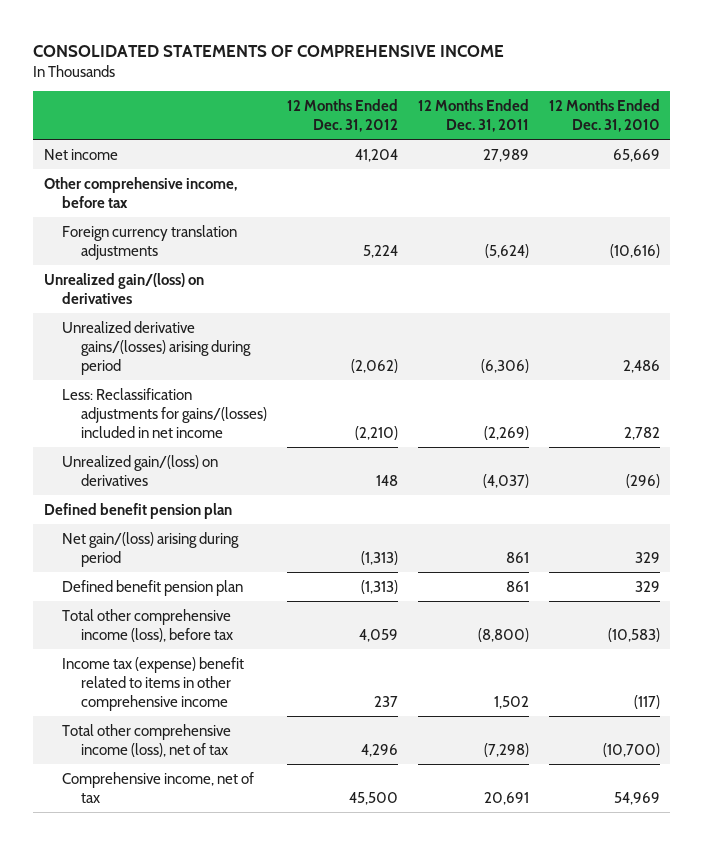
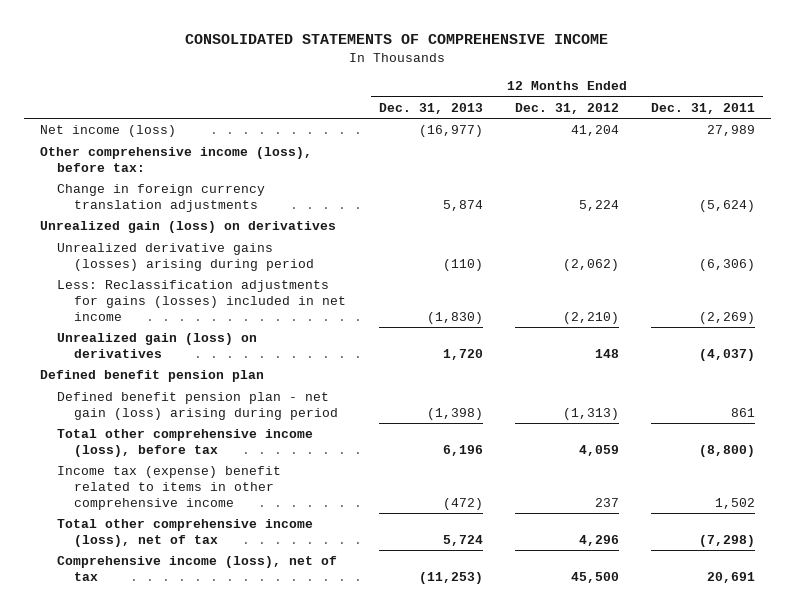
- | 12 Months Ended Dec. 31, 2012 | 12 Months Ended Dec. 31, 2011 | 12 Months Ended Dec. 31, 2010
+ | 12 Months Ended Dec. 31, 2013 | 12 Months Ended Dec. 31, 2012 | 12 Months Ended Dec. 31, 2011
- Net income | 41,204 | 27,989 | 65,669
- Other comprehensive income, before tax
- Foreign currency translation adjustments | 5,224 | (5,624) | (10,616)
- Unrealized gain/(loss) on derivatives
- Unrealized derivative gains/(losses) arising during period | (2,062) | (6,306) | 2,486
- Less: Reclassification adjustments for gains/(losses) included in net income | (2,210) | (2,269) | 2,782
- Unrealized gain/(loss) on derivatives | 148 | (4,037) | (296)
+ Net income (loss) | (16,977) | 41,204 | 27,989
+ Other comprehensive income (loss), before tax:
+ Change in foreign currency translation adjustments | 5,874 | 5,224 | (5,624)
+ Unrealized gain (loss) on derivatives
+ Unrealized derivative gains (losses) arising during period | (110) | (2,062) | (6,306)
+ Less: Reclassification adjustments for gains (losses) included in net income | (1,830) | (2,210) | (2,269)
+ Unrealized gain (loss) on derivatives | 1,720 | 148 | (4,037)
- Net gain/(loss) arising during period | (1,313) | 861 | 329
- Defined benefit pension plan | (1,313) | 861 | 329
+ Defined benefit pension plan - net gain (loss) arising during period | (1,398) | (1,313) | 861
- Comprehensive income, net of tax | 45,500 | 20,691 | 54,969
+ Comprehensive income (loss), net of tax | (11,253) | 45,500 | 20,691

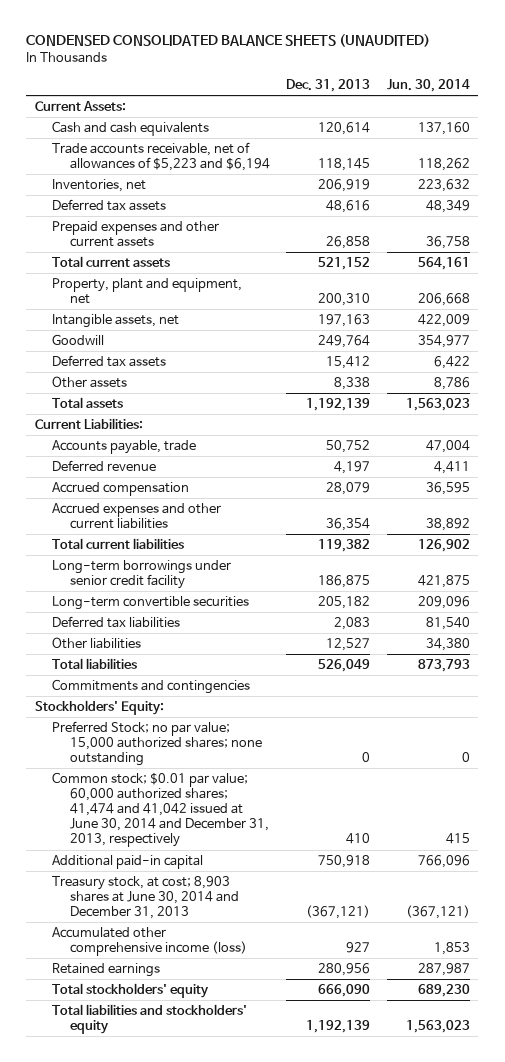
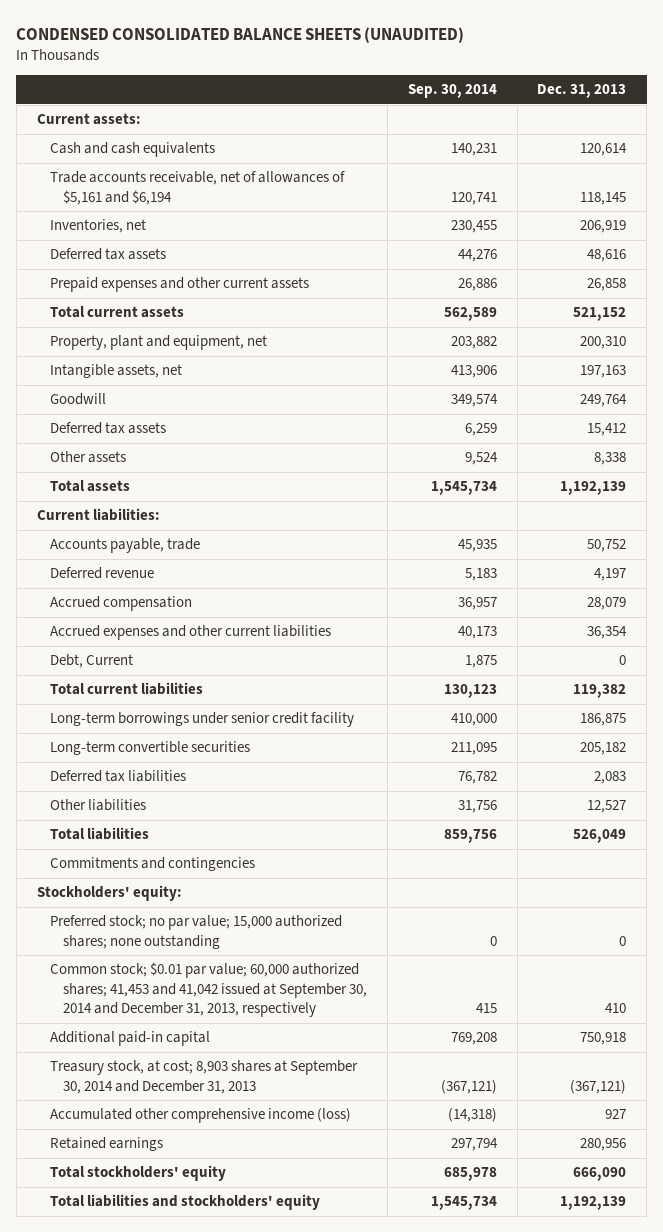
- | Dec. 31, 2013 | Jun. 30, 2014
+ | Sep. 30, 2014 | Dec. 31, 2013
- Current Assets:
+ Current assets:
- Trade accounts receivable, net of allowances of $5,223 and $6,194 | 118,145 | 118,262
+ Trade accounts receivable, net of allowances of $5,161 and $6,194 | 120,741 | 118,145
- Current Liabilities:
+ Current liabilities:
+ Debt, Current | 1,875 | 0
- Stockholders' Equity:
- Preferred Stock; no par value; 15,000 authorized shares; none outstanding | 0 | 0
- Common stock; $0.01 par value; 60,000 authorized shares; 41,474 and 41,042 issued at June 30, 2014 and December 31, 2013, respectively | 410 | 415
+ Stockholders' equity:
+ Preferred stock; no par value; 15,000 authorized shares; none outstanding | 0 | 0
+ Common stock; $0.01 par value; 60,000 authorized shares; 41,453 and 41,042 issued at September 30, 2014 and December 31, 2013, respectively | 415 | 410
- Treasury stock, at cost; 8,903 shares at June 30, 2014 and December 31, 2013 | (367,121) | (367,121)
+ Treasury stock, at cost; 8,903 shares at September 30, 2014 and December 31, 2013 | (367,121) | (367,121)

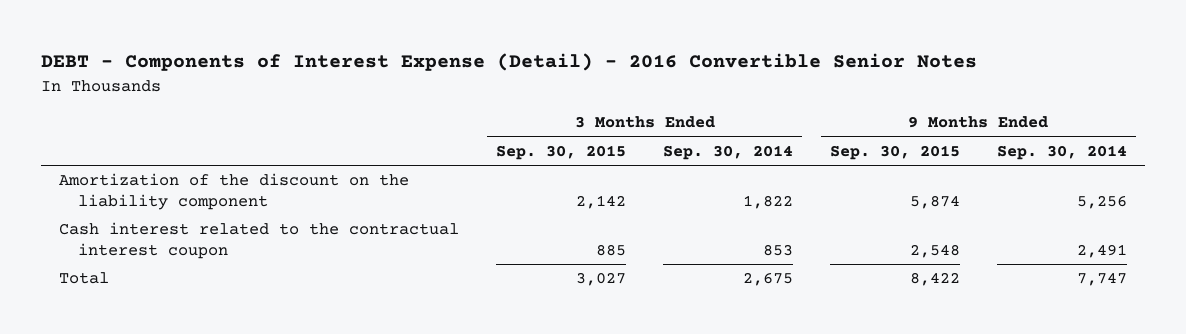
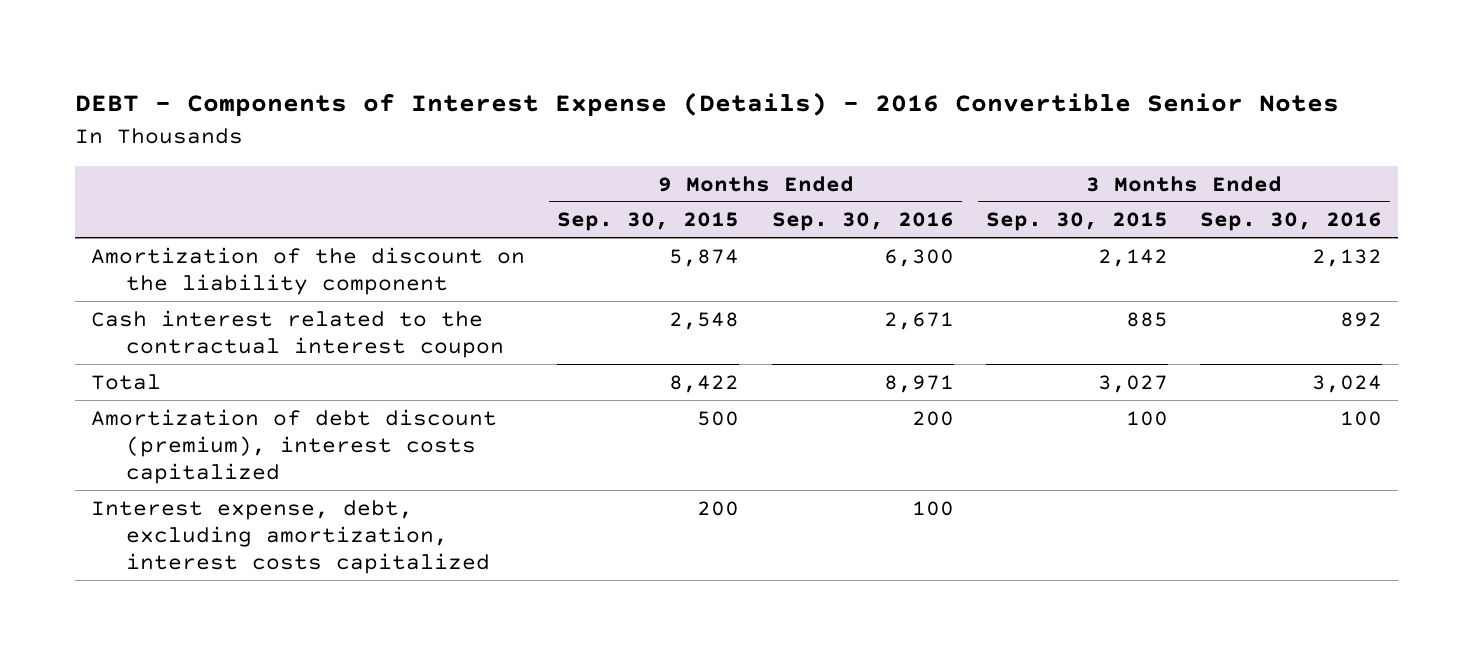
- DEBT - Components of Interest Expense (Detail) - 2016 Convertible Senior Notes
+ DEBT - Components of Interest Expense (Details) - 2016 Convertible Senior Notes
- | 3 Months Ended Sep. 30, 2015 | 3 Months Ended Sep. 30, 2014 | 9 Months Ended Sep. 30, 2015 | 9 Months Ended Sep. 30, 2014
+ | 9 Months Ended Sep. 30, 2015 | 9 Months Ended Sep. 30, 2016 | 3 Months Ended Sep. 30, 2015 | 3 Months Ended Sep. 30, 2016
+ Amortization of debt discount (premium), interest costs capitalized | 500 | 200 | 100 | 100
+ Interest expense, debt, excluding amortization, interest costs capitalized | 200 | 100 | |

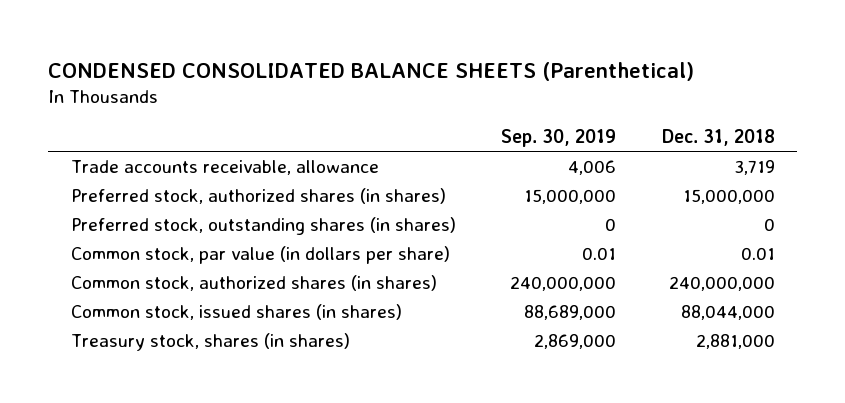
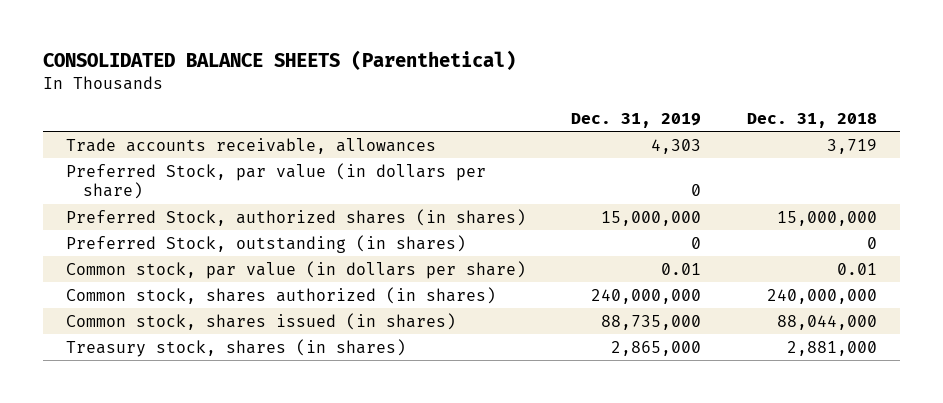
- CONDENSED CONSOLIDATED BALANCE SHEETS (Parenthetical)
+ CONSOLIDATED BALANCE SHEETS (Parenthetical)
- | Sep. 30, 2019 | Dec. 31, 2018
+ | Dec. 31, 2019 | Dec. 31, 2018
- Trade accounts receivable, allowance | 4,006 | 3,719
- Preferred stock, authorized shares (in shares) | 15,000,000 | 15,000,000
- Preferred stock, outstanding shares (in shares) | 0 | 0
+ Trade accounts receivable, allowances | 4,303 | 3,719
+ Preferred Stock, par value (in dollars per share) | 0 |
+ Preferred Stock, authorized shares (in shares) | 15,000,000 | 15,000,000
+ Preferred Stock, outstanding (in shares) | 0 | 0
- Common stock, authorized shares (in shares) | 240,000,000 | 240,000,000
- Common stock, issued shares (in shares) | 88,689,000 | 88,044,000
+ Common stock, shares authorized (in shares) | 240,000,000 | 240,000,000
+ Common stock, shares issued (in shares) | 88,735,000 | 88,044,000

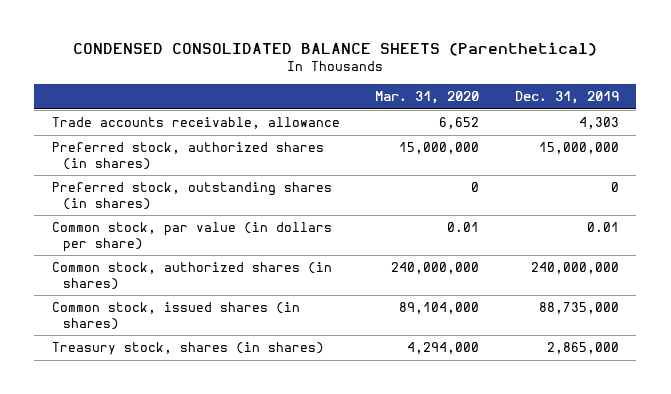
- CONSOLIDATED BALANCE SHEETS (Parenthetical)
+ CONDENSED CONSOLIDATED BALANCE SHEETS (Parenthetical)
- | Dec. 31, 2019 | Dec. 31, 2018
+ | Mar. 31, 2020 | Dec. 31, 2019
- Trade accounts receivable, allowances | 4,303 | 3,719
- Preferred Stock, par value (in dollars per share) | 0 |
- Preferred Stock, authorized shares (in shares) | 15,000,000 | 15,000,000
- Preferred Stock, outstanding (in shares) | 0 | 0
+ Trade accounts receivable, allowance | 6,652 | 4,303
+ Preferred stock, authorized shares (in shares) | 15,000,000 | 15,000,000
+ Preferred stock, outstanding shares (in shares) | 0 | 0
- Common stock, shares authorized (in shares) | 240,000,000 | 240,000,000
- Common stock, shares issued (in shares) | 88,735,000 | 88,044,000
+ Common stock, authorized shares (in shares) | 240,000,000 | 240,000,000
+ Common stock, issued shares (in shares) | 89,104,000 | 88,735,000

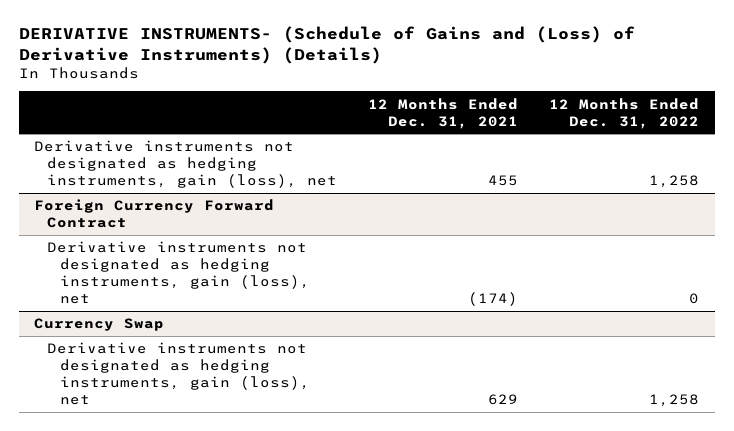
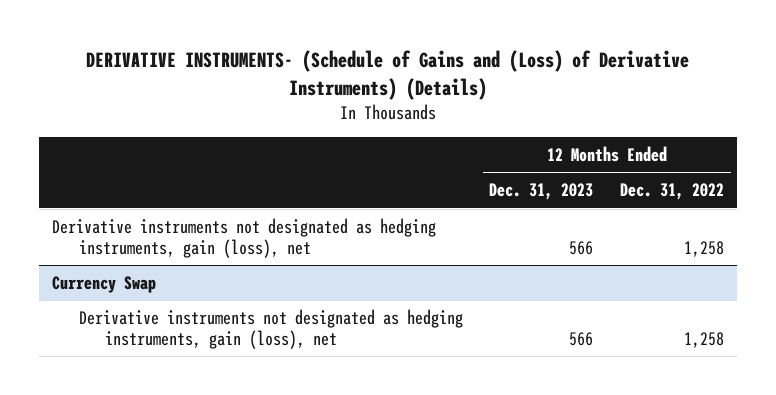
- | 12 Months Ended Dec. 31, 2021 | 12 Months Ended Dec. 31, 2022
+ | 12 Months Ended Dec. 31, 2023 | 12 Months Ended Dec. 31, 2022
- Foreign Currency Forward Contract
- Derivative instruments not designated as hedging instruments, gain (loss), net | (174) | 0

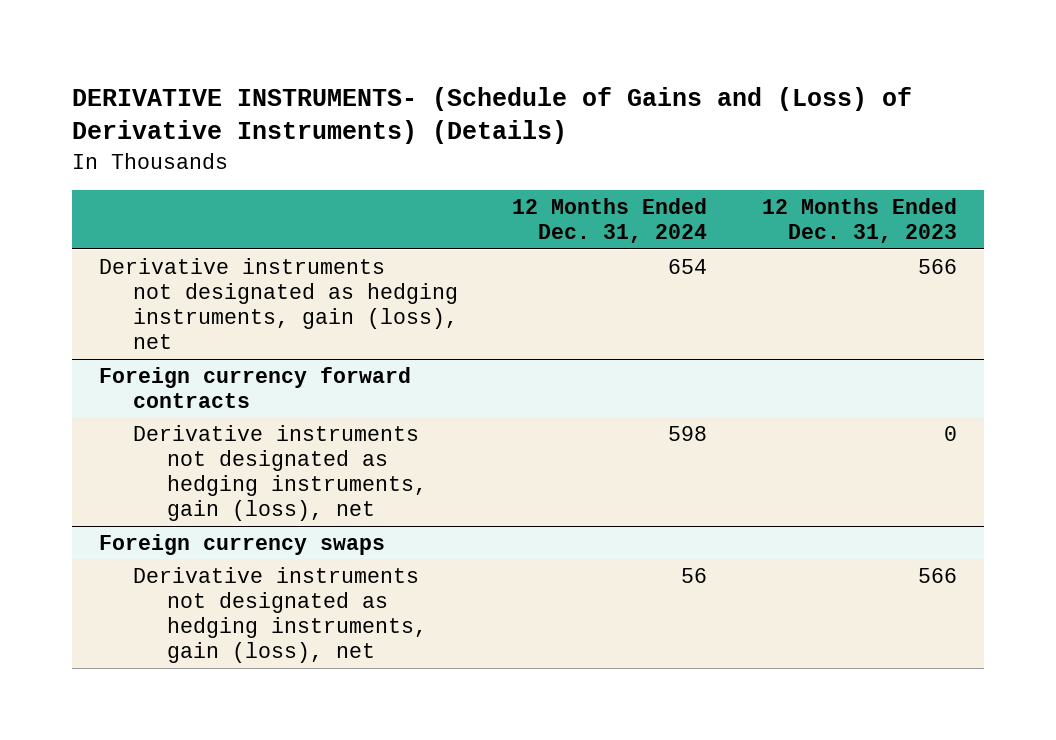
- | 12 Months Ended Dec. 31, 2023 | 12 Months Ended Dec. 31, 2022
+ | 12 Months Ended Dec. 31, 2024 | 12 Months Ended Dec. 31, 2023
- Currency Swap
+ Foreign currency forward contracts
+ Derivative instruments not designated as hedging instruments, gain (loss), net | 598 | 0
+ Foreign currency swaps

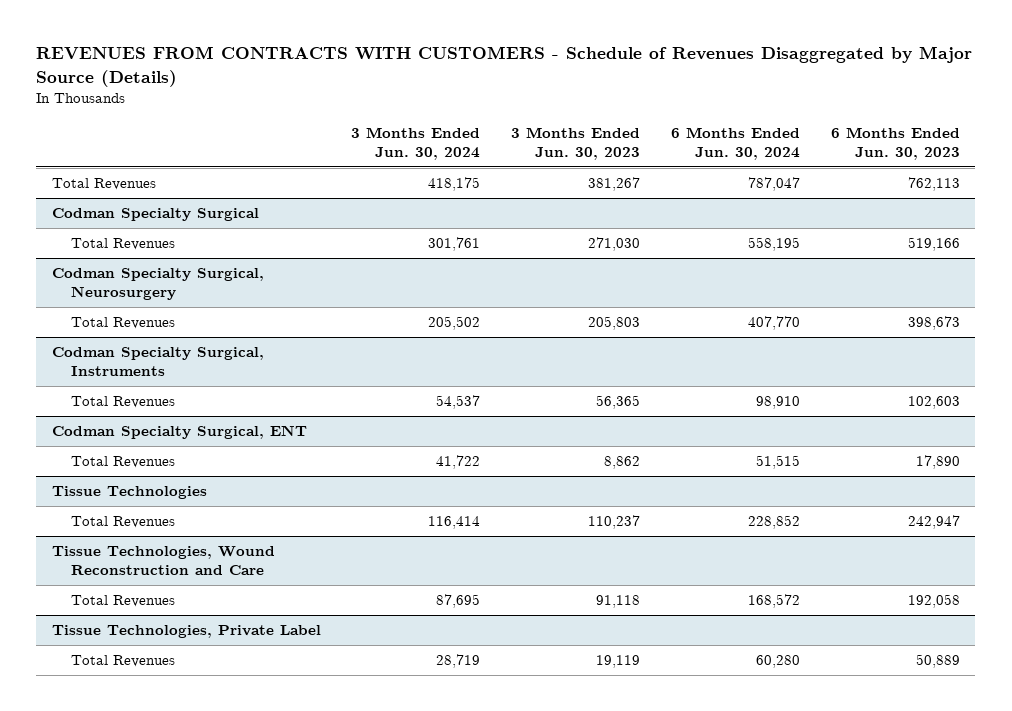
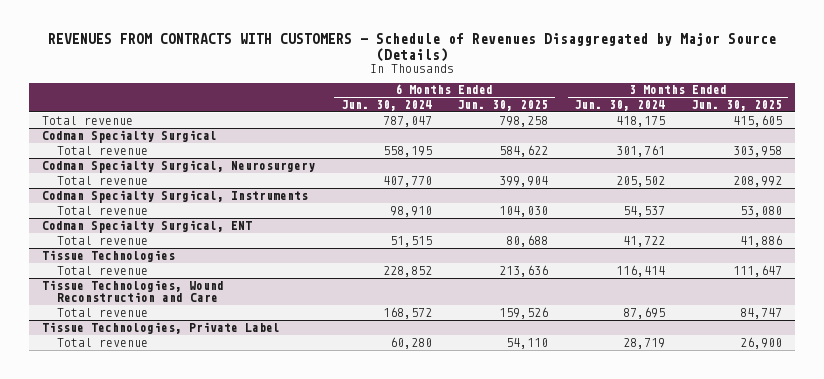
- | 3 Months Ended Jun. 30, 2024 | 3 Months Ended Jun. 30, 2023 | 6 Months Ended Jun. 30, 2024 | 6 Months Ended Jun. 30, 2023
+ | 6 Months Ended Jun. 30, 2024 | 6 Months Ended Jun. 30, 2025 | 3 Months Ended Jun. 30, 2024 | 3 Months Ended Jun. 30, 2025
- Total Revenues | 418,175 | 381,267 | 787,047 | 762,113
+ Total revenue | 787,047 | 798,258 | 418,175 | 415,605
@ Codman Specialty Surgical
- Total Revenues | 301,761 | 271,030 | 558,195 | 519,166
+ Total revenue | 558,195 | 584,622 | 301,761 | 303,958
@ Codman Specialty Surgical, Neurosurgery
- Total Revenues | 205,502 | 205,803 | 407,770 | 398,673
+ Total revenue | 407,770 | 399,904 | 205,502 | 208,992
@ Codman Specialty Surgical, Instruments
- Total Revenues | 54,537 | 56,365 | 98,910 | 102,603
+ Total revenue | 98,910 | 104,030 | 54,537 | 53,080
@ Codman Specialty Surgical, ENT
- Total Revenues | 41,722 | 8,862 | 51,515 | 17,890
+ Total revenue | 51,515 | 80,688 | 41,722 | 41,886
@ Tissue Technologies
- Total Revenues | 116,414 | 110,237 | 228,852 | 242,947
+ Total revenue | 228,852 | 213,636 | 116,414 | 111,647
@ Tissue Technologies, Wound Reconstruction and Care
- Total Revenues | 87,695 | 91,118 | 168,572 | 192,058
+ Total revenue | 168,572 | 159,526 | 87,695 | 84,747
@ Tissue Technologies, Private Label
- Total Revenues | 28,719 | 19,119 | 60,280 | 50,889
+ Total revenue | 60,280 | 54,110 | 28,719 | 26,900

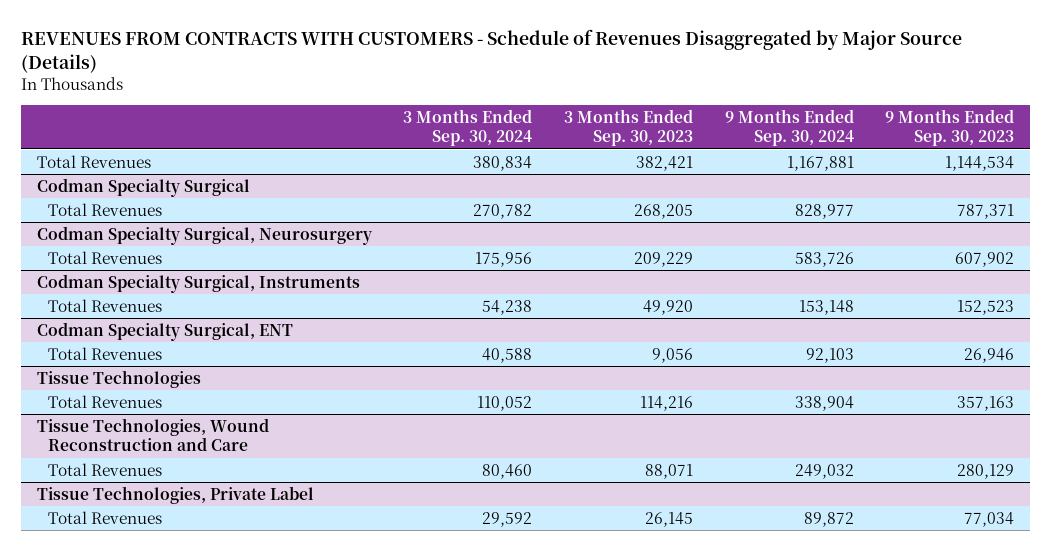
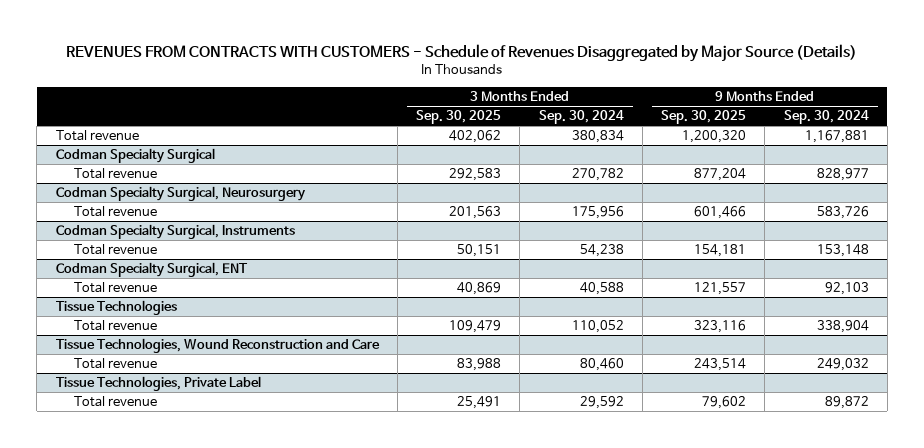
- | 3 Months Ended Sep. 30, 2024 | 3 Months Ended Sep. 30, 2023 | 9 Months Ended Sep. 30, 2024 | 9 Months Ended Sep. 30, 2023
+ | 3 Months Ended Sep. 30, 2025 | 3 Months Ended Sep. 30, 2024 | 9 Months Ended Sep. 30, 2025 | 9 Months Ended Sep. 30, 2024
- Total Revenues | 380,834 | 382,421 | 1,167,881 | 1,144,534
+ Total revenue | 402,062 | 380,834 | 1,200,320 | 1,167,881
@ Codman Specialty Surgical
- Total Revenues | 270,782 | 268,205 | 828,977 | 787,371
+ Total revenue | 292,583 | 270,782 | 877,204 | 828,977
@ Codman Specialty Surgical, Neurosurgery
- Total Revenues | 175,956 | 209,229 | 583,726 | 607,902
+ Total revenue | 201,563 | 175,956 | 601,466 | 583,726
@ Codman Specialty Surgical, Instruments
- Total Revenues | 54,238 | 49,920 | 153,148 | 152,523
+ Total revenue | 50,151 | 54,238 | 154,181 | 153,148
@ Codman Specialty Surgical, ENT
- Total Revenues | 40,588 | 9,056 | 92,103 | 26,946
+ Total revenue | 40,869 | 40,588 | 121,557 | 92,103
@ Tissue Technologies
- Total Revenues | 110,052 | 114,216 | 338,904 | 357,163
+ Total revenue | 109,479 | 110,052 | 323,116 | 338,904
@ Tissue Technologies, Wound Reconstruction and Care
- Total Revenues | 80,460 | 88,071 | 249,032 | 280,129
+ Total revenue | 83,988 | 80,460 | 243,514 | 249,032
@ Tissue Technologies, Private Label
- Total Revenues | 29,592 | 26,145 | 89,872 | 77,034
+ Total revenue | 25,491 | 29,592 | 79,602 | 89,872

